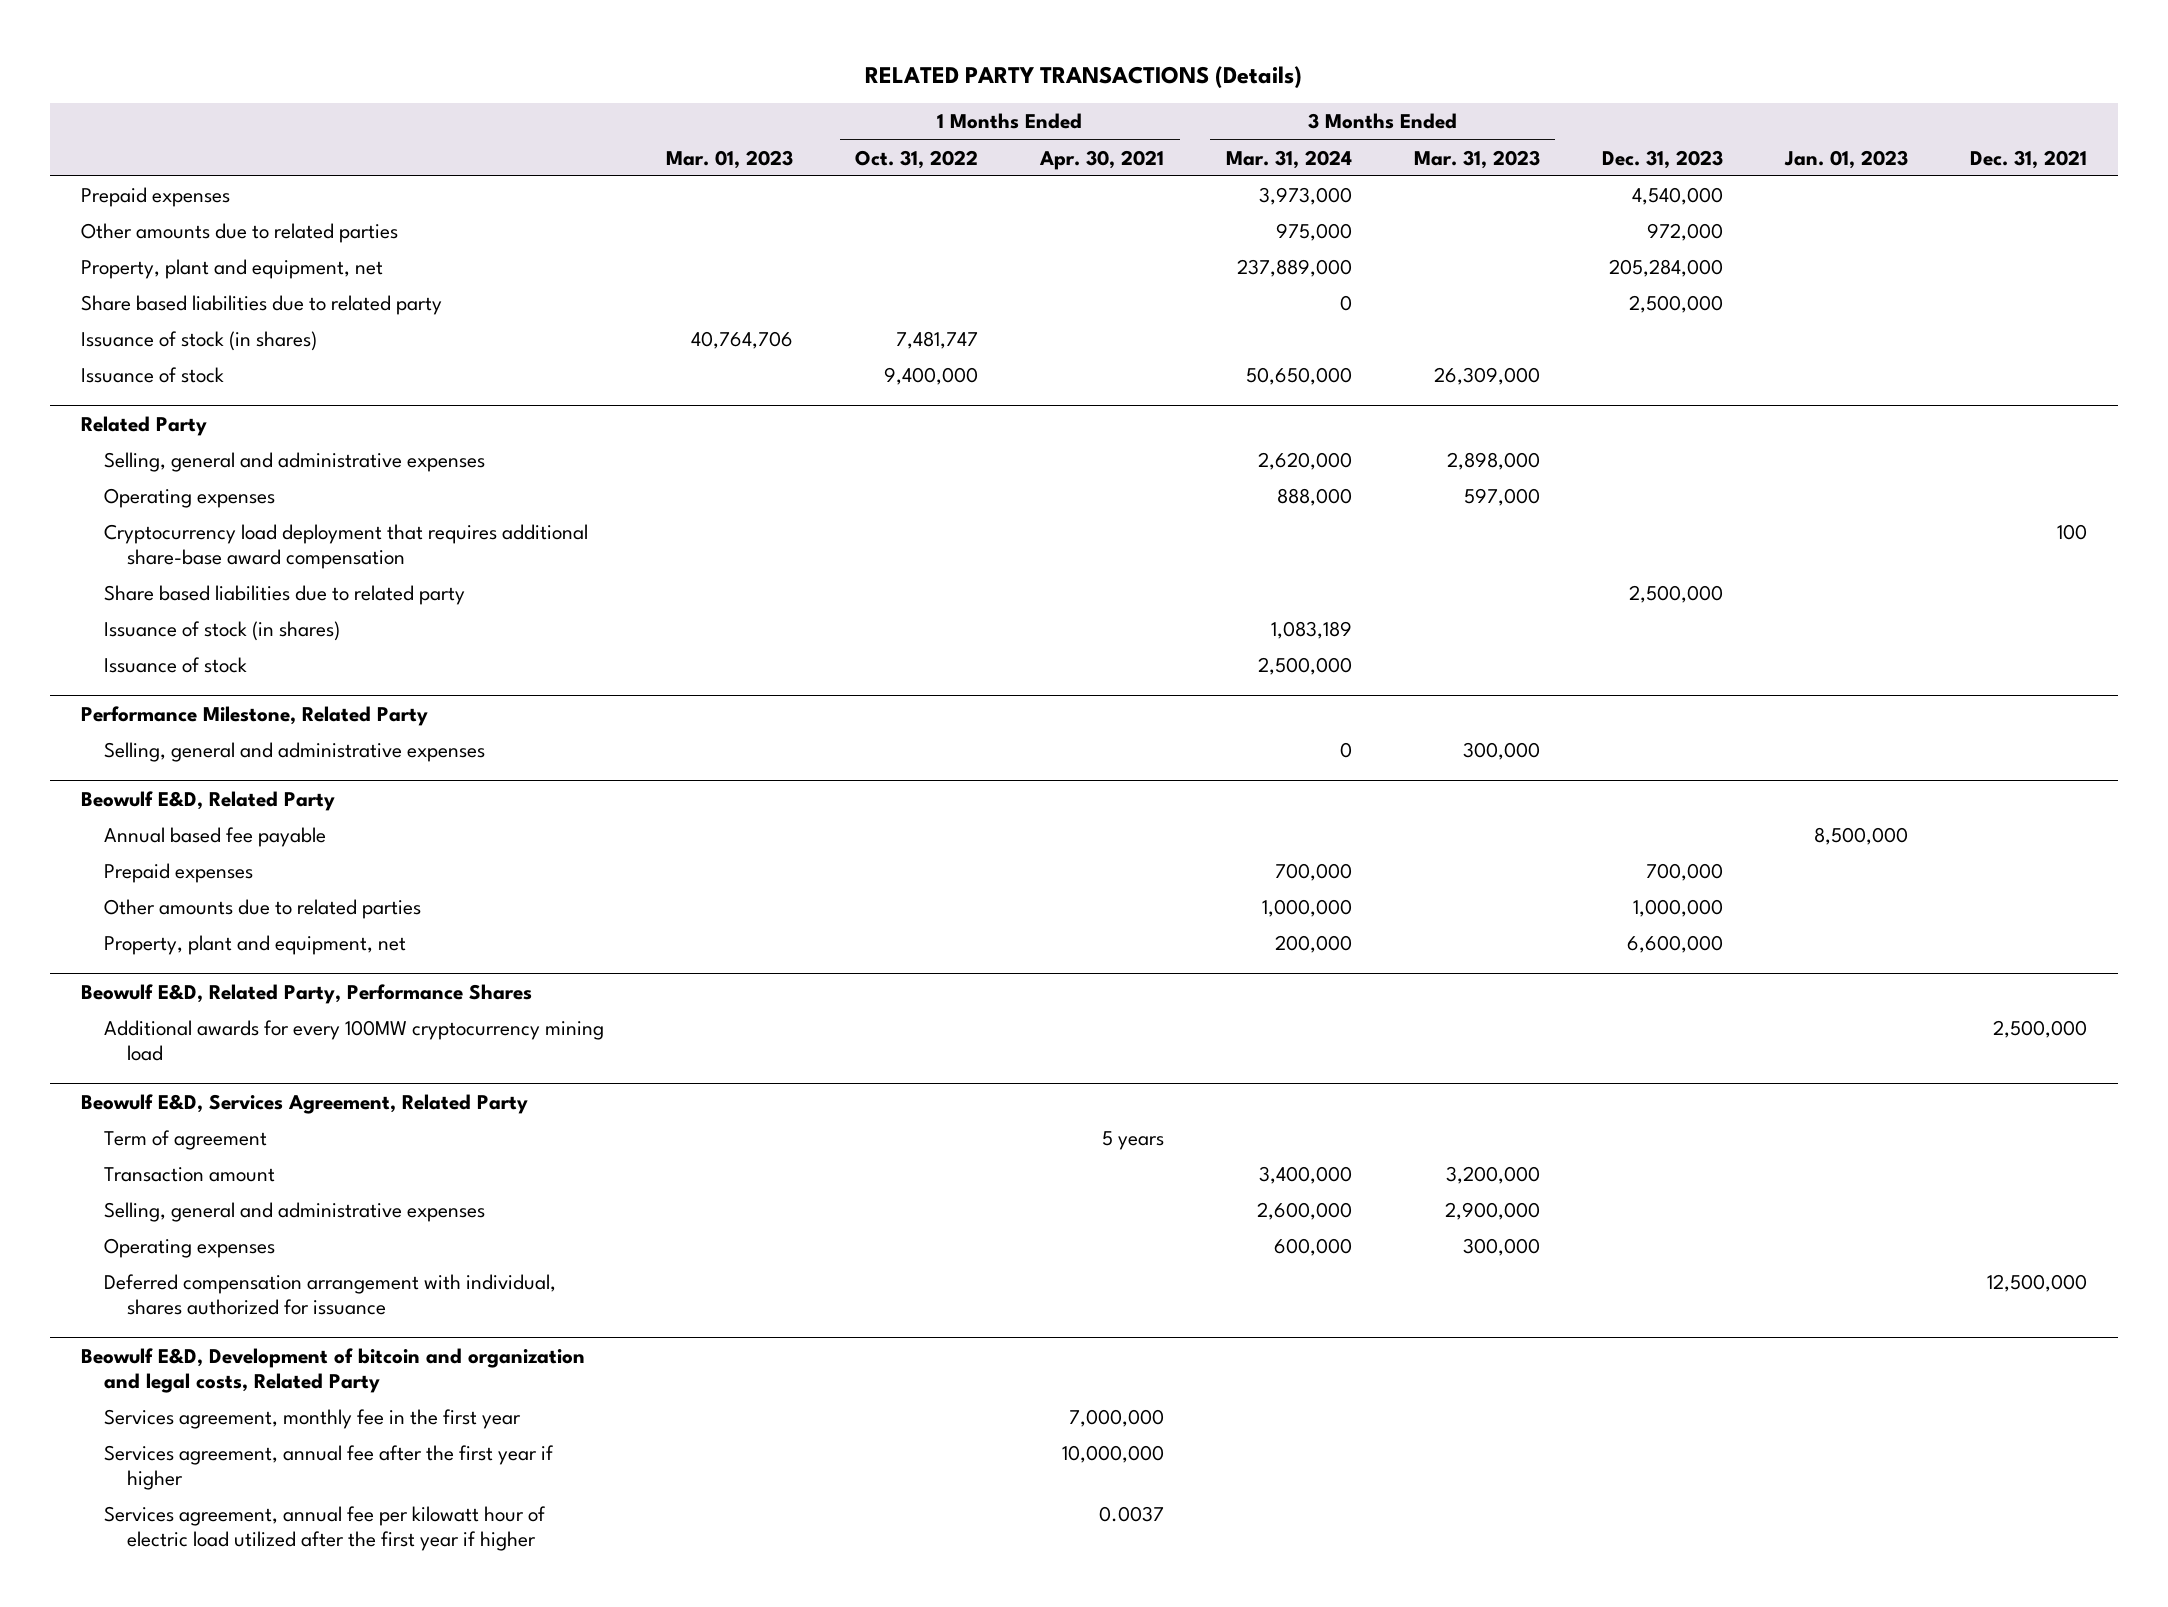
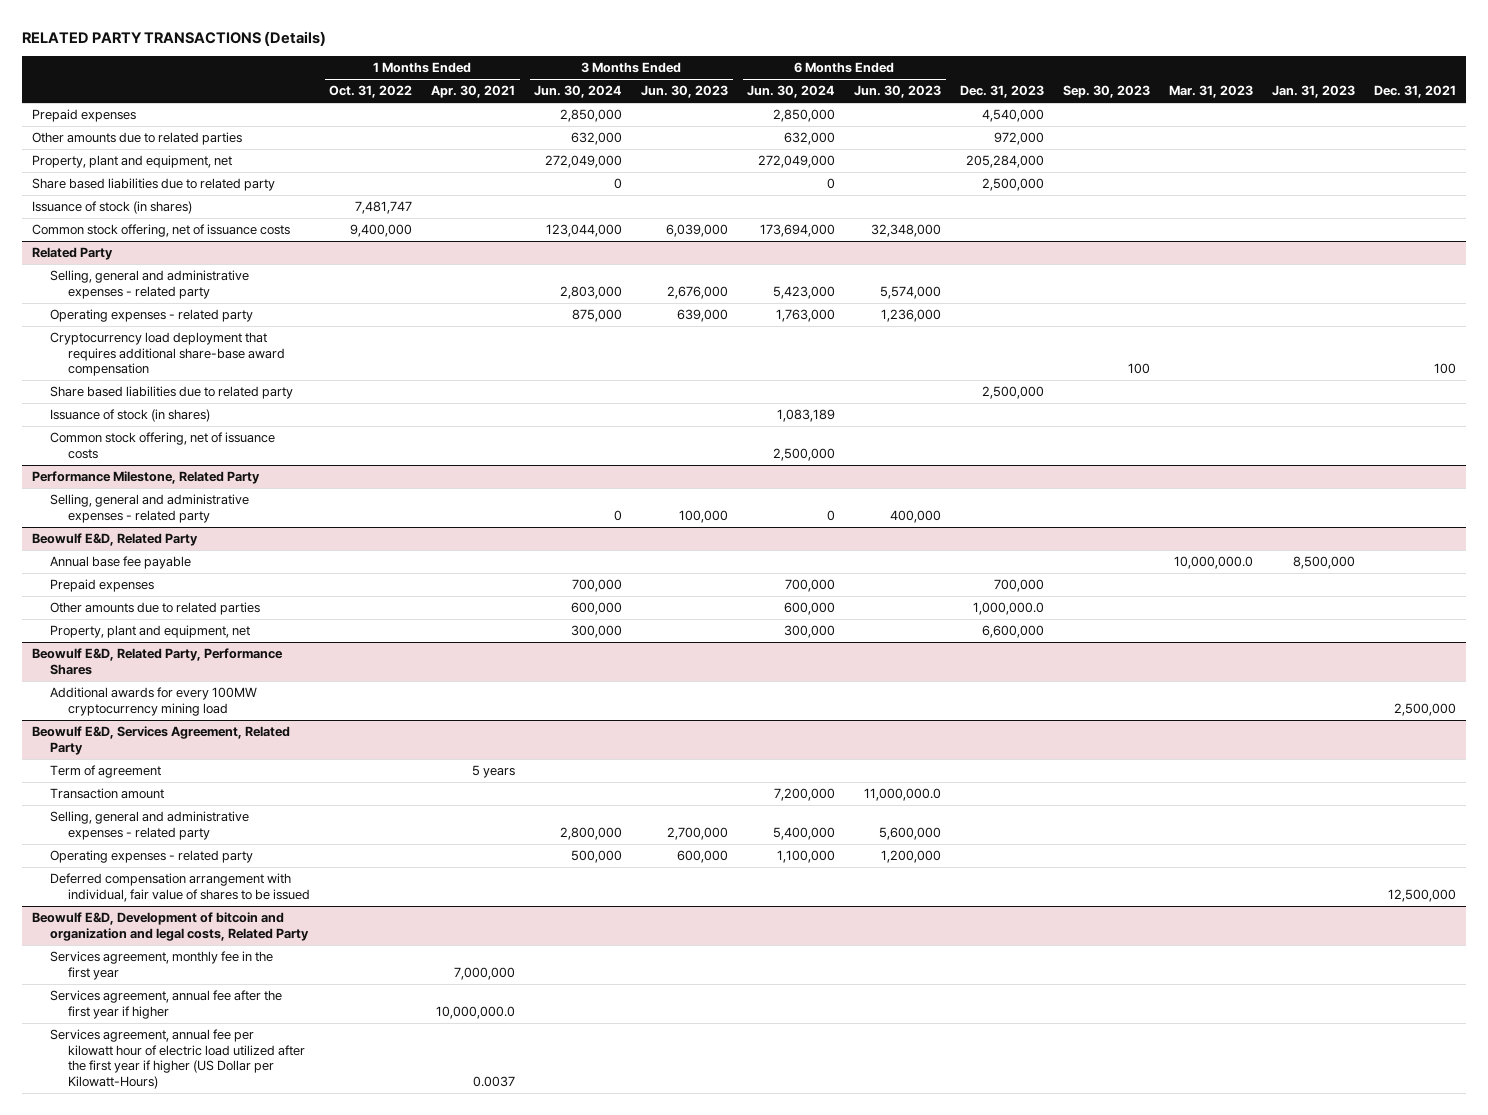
- | Mar. 01, 2023 | 1 Months Ended Oct. 31, 2022 | 1 Months Ended Apr. 30, 2021 | 3 Months Ended Mar. 31, 2024 | 3 Months Ended Mar. 31, 2023 | Dec. 31, 2023 | Jan. 01, 2023 | Dec. 31, 2021
+ | 1 Months Ended Oct. 31, 2022 | 1 Months Ended Apr. 30, 2021 | 3 Months Ended Jun. 30, 2024 | 3 Months Ended Jun. 30, 2023 | 6 Months Ended Jun. 30, 2024 | 6 Months Ended Jun. 30, 2023 | Dec. 31, 2023 | Sep. 30, 2023 | Mar. 31, 2023 | Jan. 31, 2023 | Dec. 31, 2021
- Issuance of stock | | 9,400,000 | | 50,650,000 | 26,309,000 | | |
+ Common stock offering, net of issuance costs | 9,400,000 | | 123,044,000 | 6,039,000 | 173,694,000 | 32,348,000 | | | | |
@ Related Party
- Selling, general and administrative expenses | | | | 2,620,000 | 2,898,000 | | |
- Operating expenses | | | | 888,000 | 597,000 | | |
+ Selling, general and administrative expenses - related party | | | 2,803,000 | 2,676,000 | 5,423,000 | 5,574,000 | | | | |
+ Operating expenses - related party | | | 875,000 | 639,000 | 1,763,000 | 1,236,000 | | | | |
- Issuance of stock | | | | 2,500,000 | | | |
+ Common stock offering, net of issuance costs | | | | | 2,500,000 | | | | | |
@ Performance Milestone, Related Party
- Selling, general and administrative expenses | | | | 0 | 300,000 | | |
+ Selling, general and administrative expenses - related party | | | 0 | 100,000 | 0 | 400,000 | | | | |
@ Beowulf E&D, Related Party
- Annual based fee payable | | | | | | | 8,500,000 |
+ Annual base fee payable | | | | | | | | | 10,000,000.0 | 8,500,000 |
- Other amounts due to related parties | | | | 1,000,000 | | 1,000,000 | |
+ Other amounts due to related parties | | | 600,000 | | 600,000 | | 1,000,000.0 | | | |
@ Beowulf E&D, Services Agreement, Related Party
- Selling, general and administrative expenses | | | | 2,600,000 | 2,900,000 | | |
- Operating expenses | | | | 600,000 | 300,000 | | |
- Deferred compensation arrangement with individual, shares authorized for issuance | | | | | | | | 12,500,000
+ Selling, general and administrative expenses - related party | | | 2,800,000 | 2,700,000 | 5,400,000 | 5,600,000 | | | | |
+ Operating expenses - related party | | | 500,000 | 600,000 | 1,100,000 | 1,200,000 | | | | |
+ Deferred compensation arrangement with individual, fair value of shares to be issued | | | | | | | | | | | 12,500,000
@ Beowulf E&D, Development of bitcoin and organization and legal costs, Related Party
- Services agreement, annual fee after the first year if higher | | | 10,000,000 | | | | |
- Services agreement, annual fee per kilowatt hour of electric load utilized after the first year if higher | | | 0.0037 | | | | |
+ Services agreement, annual fee after the first year if higher | | 10,000,000.0 | | | | | | | | |
+ Services agreement, annual fee per kilowatt hour of electric load utilized after the first year if higher (US Dollar per Kilowatt-Hours) | | 0.0037 | | | | | | | | |

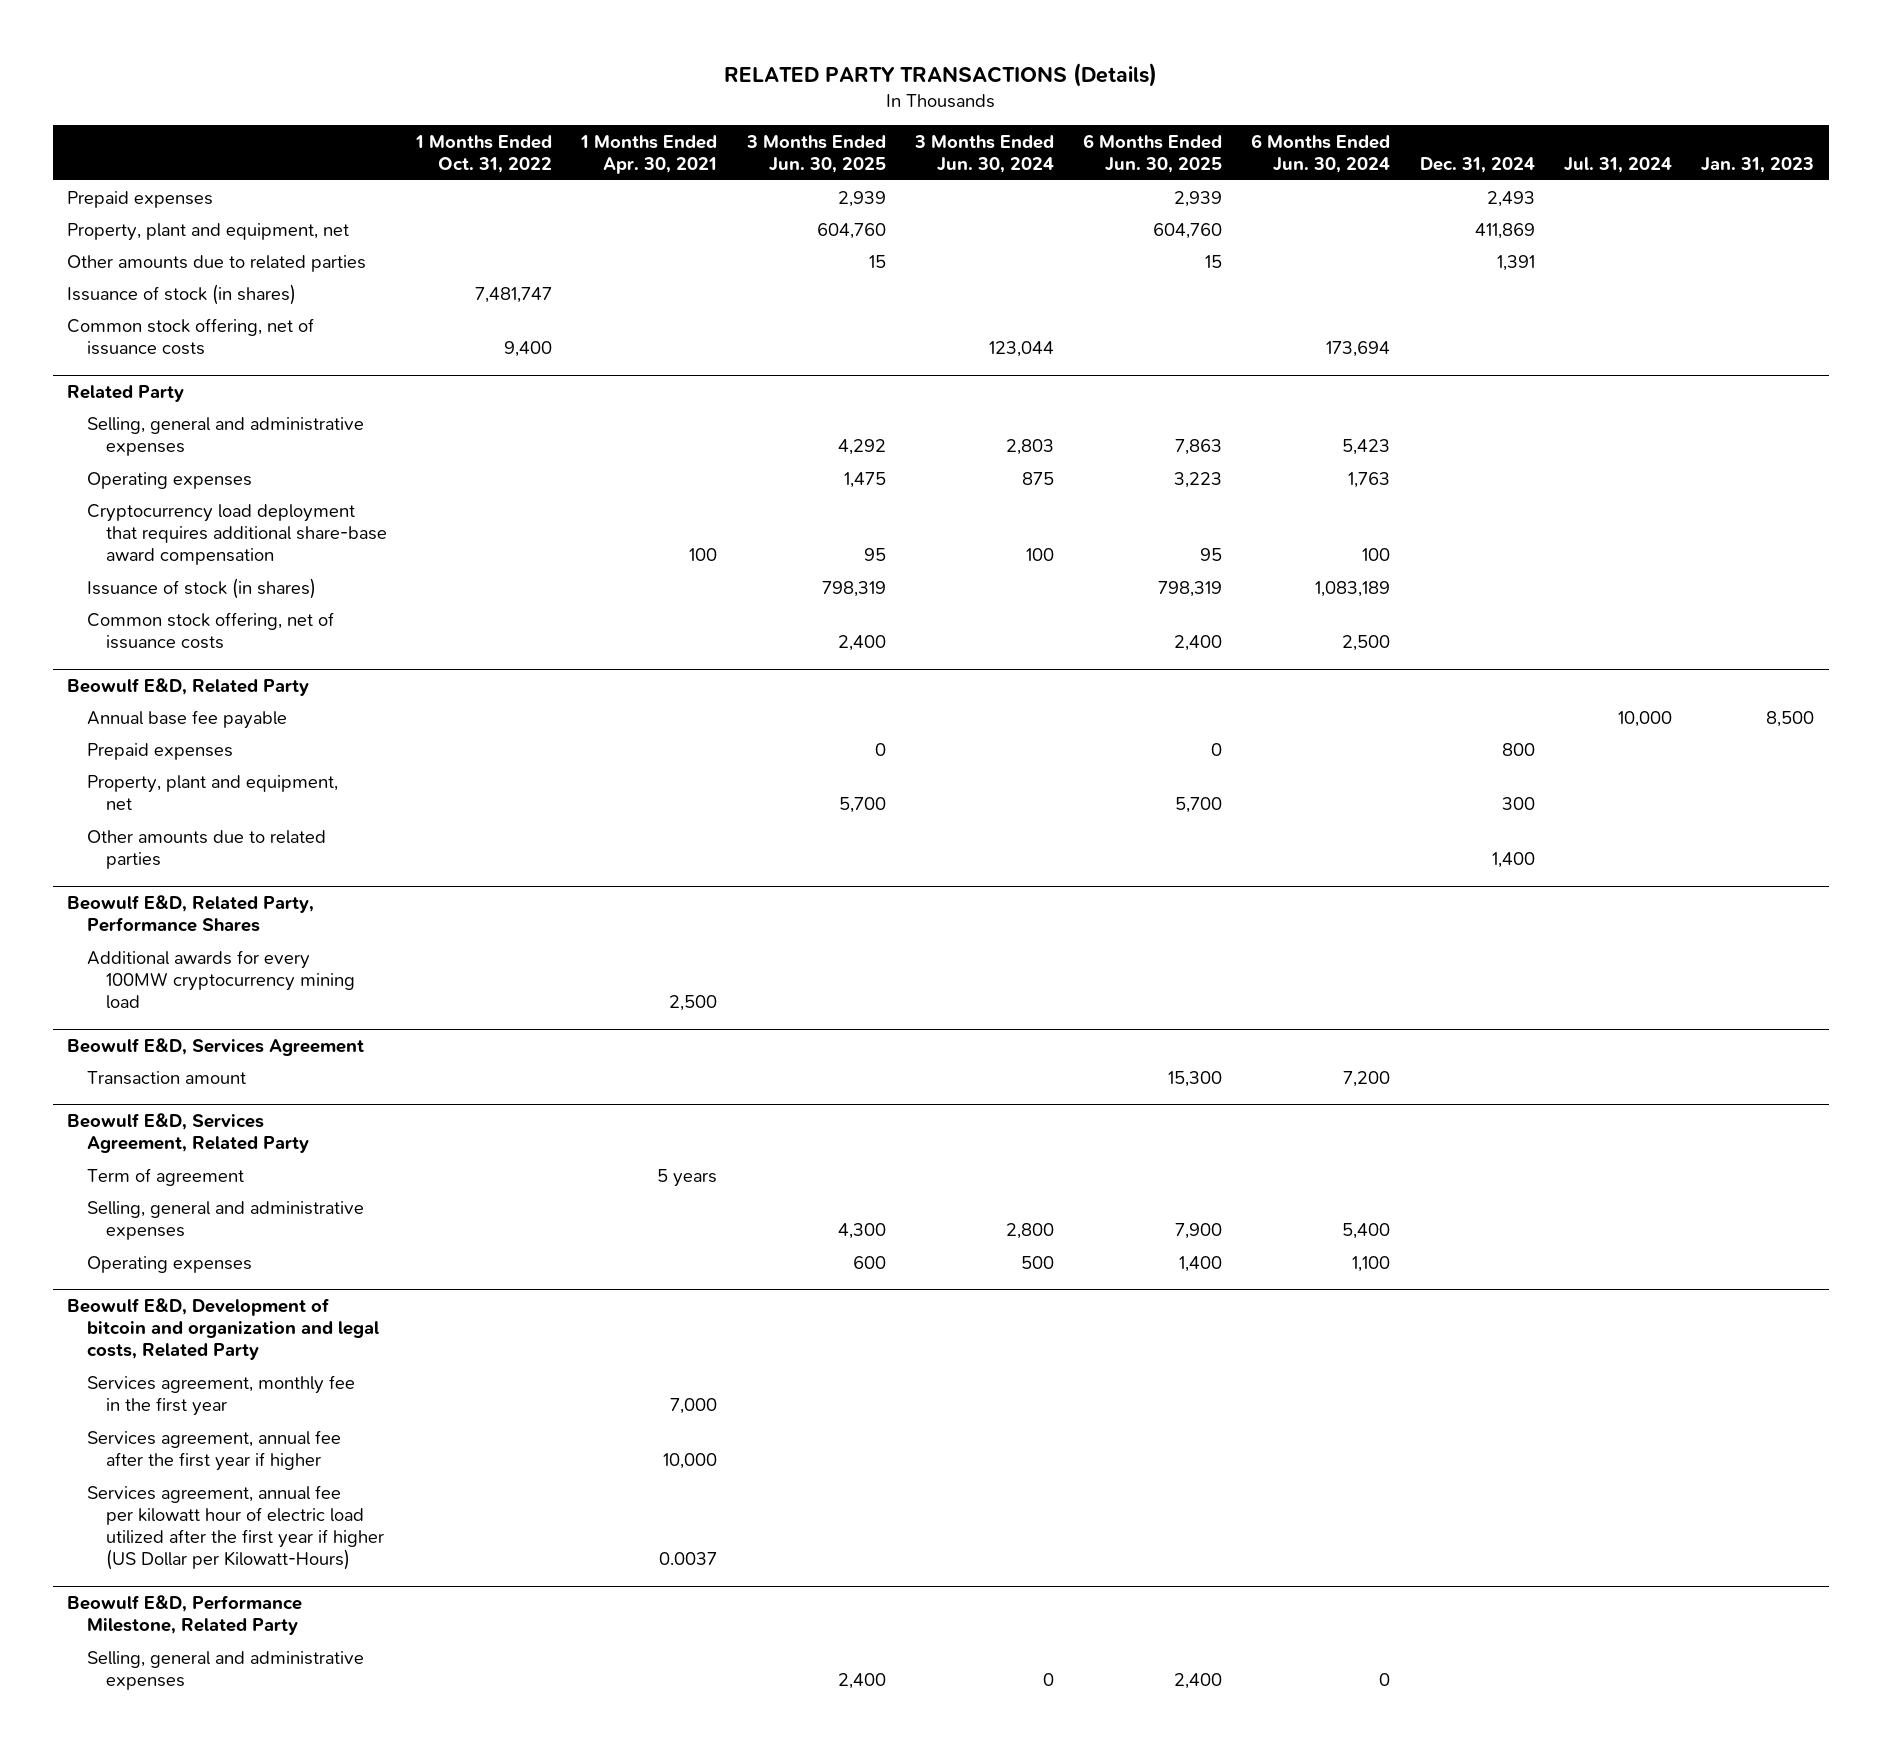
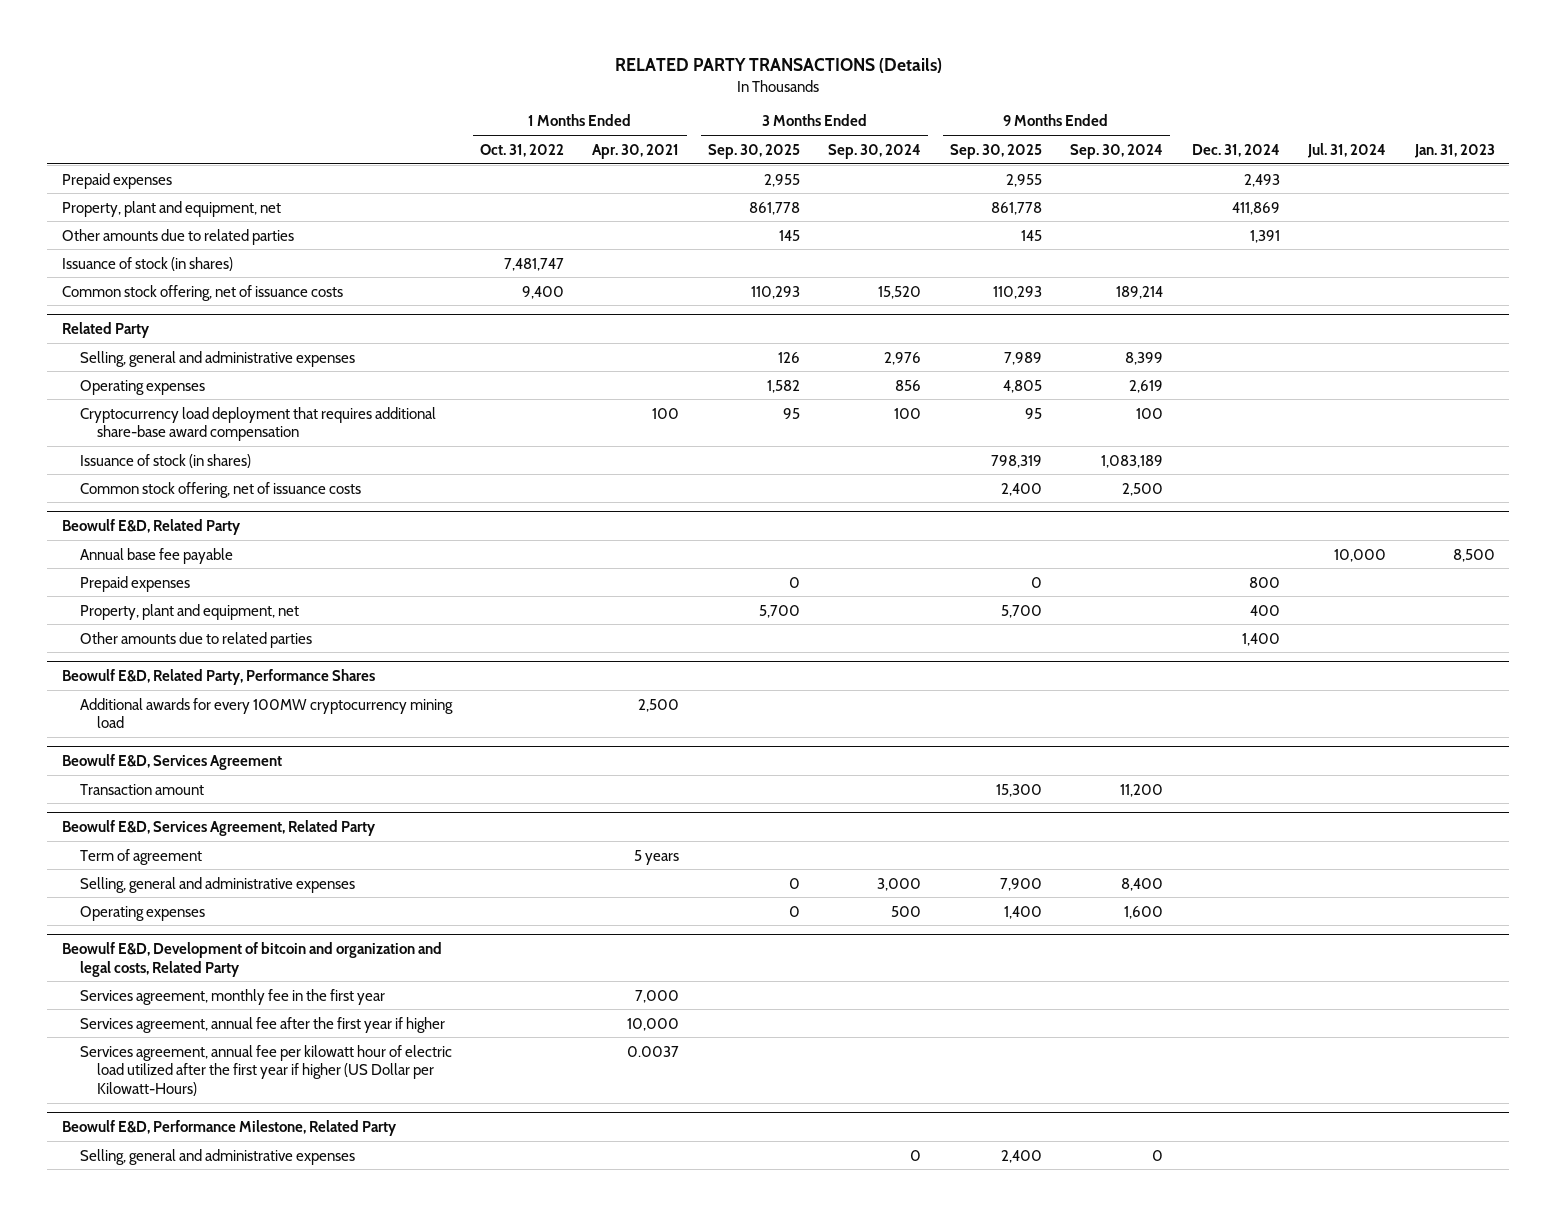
- | 1 Months Ended Oct. 31, 2022 | 1 Months Ended Apr. 30, 2021 | 3 Months Ended Jun. 30, 2025 | 3 Months Ended Jun. 30, 2024 | 6 Months Ended Jun. 30, 2025 | 6 Months Ended Jun. 30, 2024 | Dec. 31, 2024 | Jul. 31, 2024 | Jan. 31, 2023
+ | 1 Months Ended Oct. 31, 2022 | 1 Months Ended Apr. 30, 2021 | 3 Months Ended Sep. 30, 2025 | 3 Months Ended Sep. 30, 2024 | 9 Months Ended Sep. 30, 2025 | 9 Months Ended Sep. 30, 2024 | Dec. 31, 2024 | Jul. 31, 2024 | Jan. 31, 2023
@ Beowulf E&D, Related Party
- Property, plant and equipment, net | | | 5,700 | | 5,700 | | 300 | |
+ Property, plant and equipment, net | | | 5,700 | | 5,700 | | 400 | |

